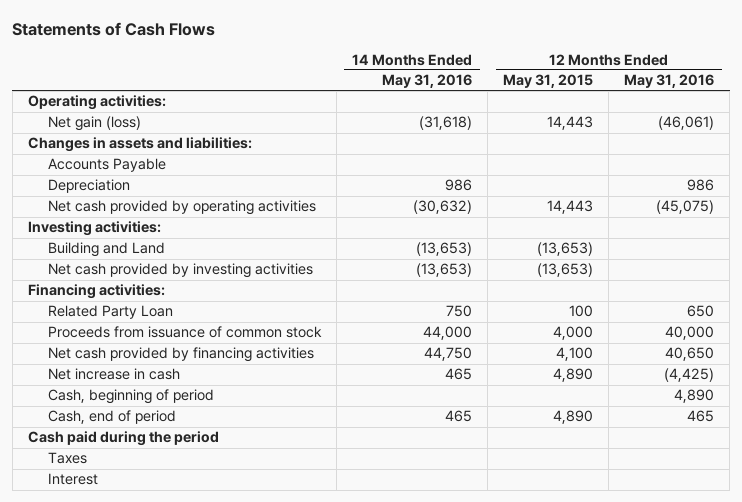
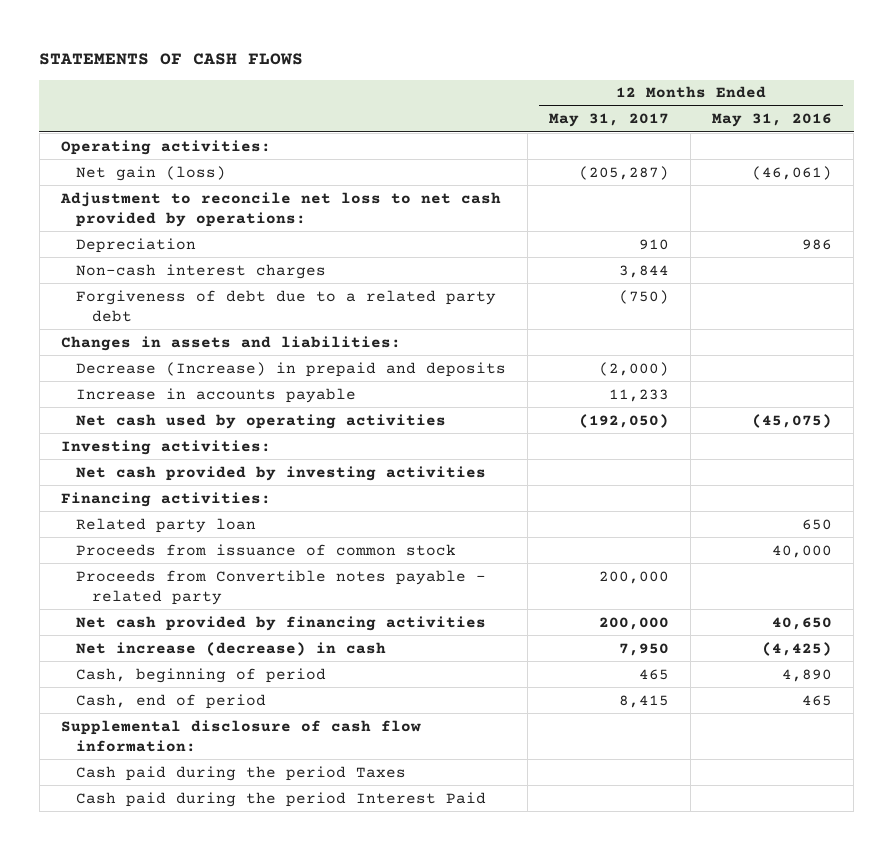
- Statements of Cash Flows
+ STATEMENTS OF CASH FLOWS
- | 14 Months Ended May 31, 2016 | 12 Months Ended May 31, 2015 | 12 Months Ended May 31, 2016
+ | 12 Months Ended May 31, 2017 | 12 Months Ended May 31, 2016
- Accounts Payable
+ Adjustment to reconcile net loss to net cash provided by operations:
- Net cash provided by operating activities | (30,632) | 14,443 | (45,075)
+ Non-cash interest charges | 3,844 |
+ Forgiveness of debt due to a related party debt | (750) |
moved down: Changes in assets and liabilities:
+ Decrease (Increase) in prepaid and deposits | (2,000) |
+ Increase in accounts payable | 11,233 |
+ Net cash used by operating activities | (192,050) | (45,075)
- Building and Land | (13,653) | (13,653) |
- Related Party Loan | 750 | 100 | 650
+ Related party loan | | 650
+ Proceeds from Convertible notes payable - related party | 200,000 |
- Net increase in cash | 465 | 4,890 | (4,425)
+ Net increase (decrease) in cash | 7,950 | (4,425)
- Cash paid during the period
- Taxes
- Interest
+ Supplemental disclosure of cash flow information:
+ Cash paid during the period Taxes
+ Cash paid during the period Interest Paid

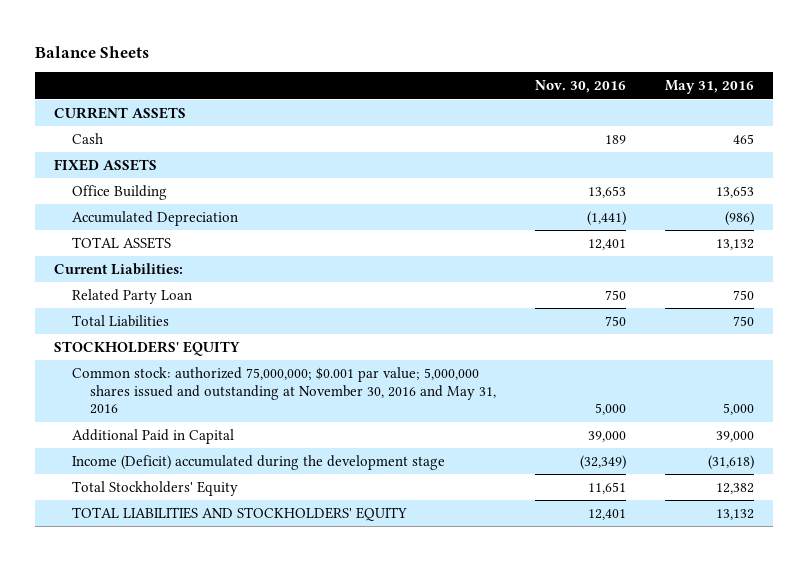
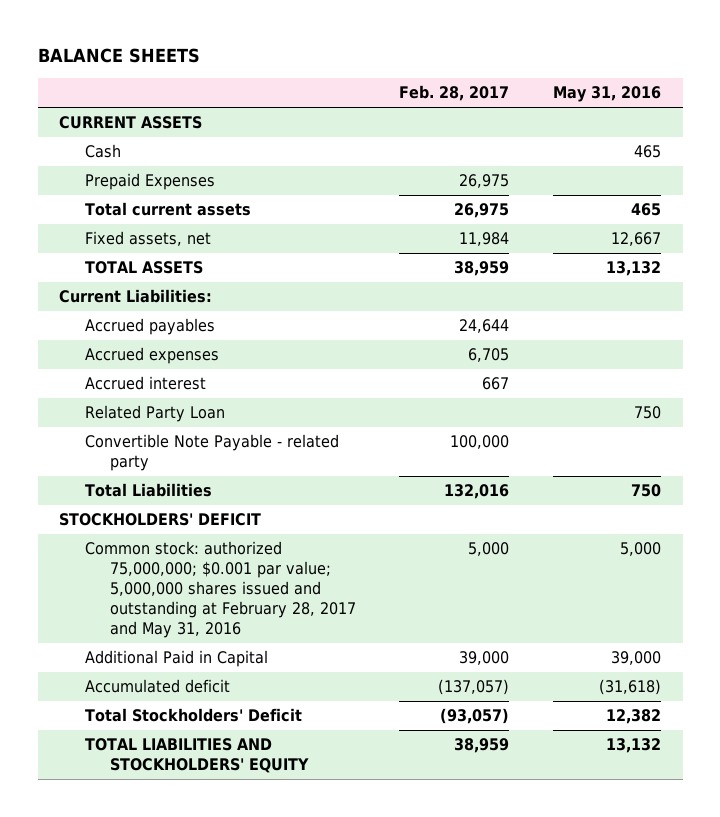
- Balance Sheets
+ BALANCE SHEETS
- | Nov. 30, 2016 | May 31, 2016
+ | Feb. 28, 2017 | May 31, 2016
- FIXED ASSETS
- Office Building | 13,653 | 13,653
- Accumulated Depreciation | (1,441) | (986)
+ Prepaid Expenses | 26,975 |
+ Total current assets | 26,975 | 465
+ Fixed assets, net | 11,984 | 12,667
+ Accrued payables | 24,644 |
+ Accrued expenses | 6,705 |
+ Accrued interest | 667 |
+ Convertible Note Payable - related party | 100,000 |
- STOCKHOLDERS' EQUITY
- Common stock: authorized 75,000,000; $0.001 par value; 5,000,000 shares issued and outstanding at November 30, 2016 and May 31, 2016 | 5,000 | 5,000
+ STOCKHOLDERS' DEFICIT
+ Common stock: authorized 75,000,000; $0.001 par value; 5,000,000 shares issued and outstanding at February 28, 2017 and May 31, 2016 | 5,000 | 5,000
- Income (Deficit) accumulated during the development stage | (32,349) | (31,618)
- Total Stockholders' Equity | 11,651 | 12,382
+ Accumulated deficit | (137,057) | (31,618)
+ Total Stockholders' Deficit | (93,057) | 12,382

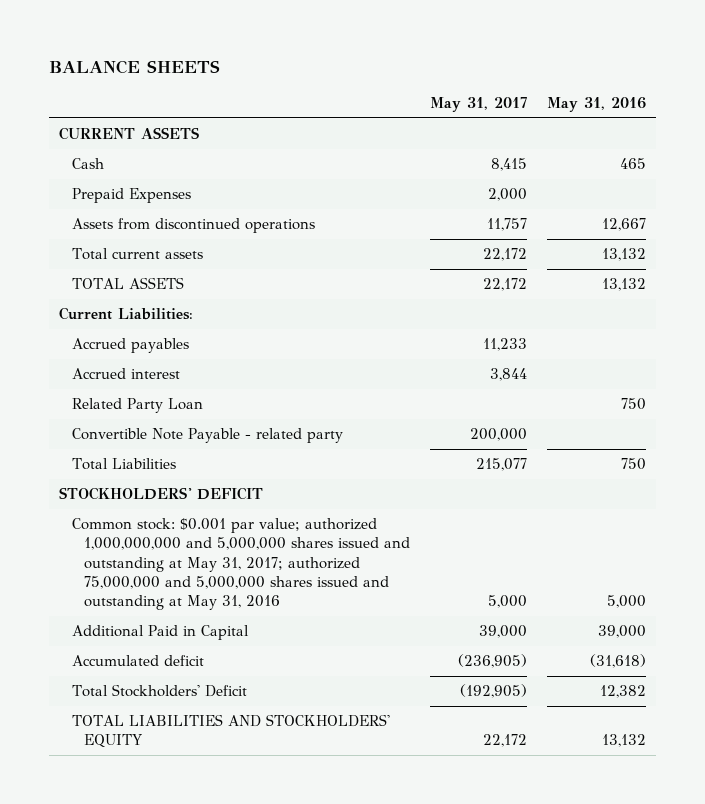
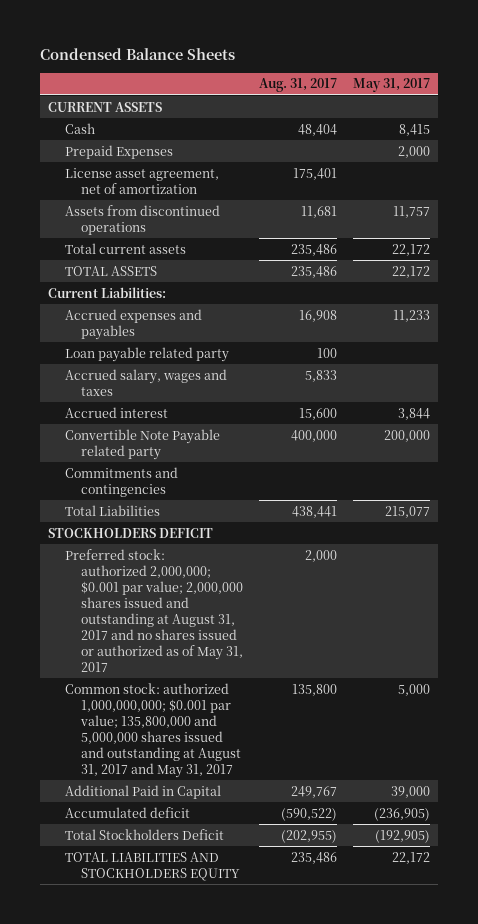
- BALANCE SHEETS
+ Condensed Balance Sheets
- | May 31, 2017 | May 31, 2016
+ | Aug. 31, 2017 | May 31, 2017
+ License asset agreement, net of amortization | 175,401 |
- Accrued payables | 11,233 |
+ Accrued expenses and payables | 16,908 | 11,233
+ Loan payable related party | 100 |
+ Accrued salary, wages and taxes | 5,833 |
- Related Party Loan | | 750
- Convertible Note Payable - related party | 200,000 |
+ Convertible Note Payable related party | 400,000 | 200,000
+ Commitments and contingencies
- STOCKHOLDERS' DEFICIT
- Common stock: $0.001 par value; authorized 1,000,000,000 and 5,000,000 shares issued and outstanding at May 31, 2017; authorized 75,000,000 and 5,000,000 shares issued and outstanding at May 31, 2016 | 5,000 | 5,000
+ STOCKHOLDERS DEFICIT
+ Preferred stock: authorized 2,000,000; $0.001 par value; 2,000,000 shares issued and outstanding at August 31, 2017 and no shares issued or authorized as of May 31, 2017 | 2,000 |
+ Common stock: authorized 1,000,000,000; $0.001 par value; 135,800,000 and 5,000,000 shares issued and outstanding at August 31, 2017 and May 31, 2017 | 135,800 | 5,000
- Total Stockholders' Deficit | (192,905) | 12,382
- TOTAL LIABILITIES AND STOCKHOLDERS' EQUITY | 22,172 | 13,132
+ Total Stockholders Deficit | (202,955) | (192,905)
+ TOTAL LIABILITIES AND STOCKHOLDERS EQUITY | 235,486 | 22,172

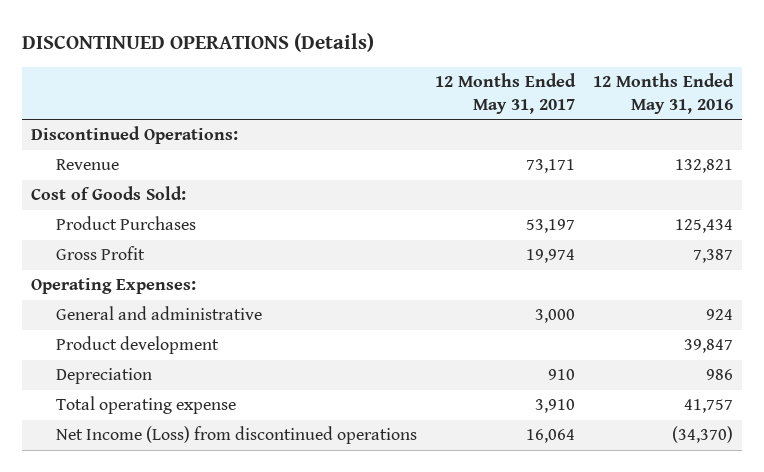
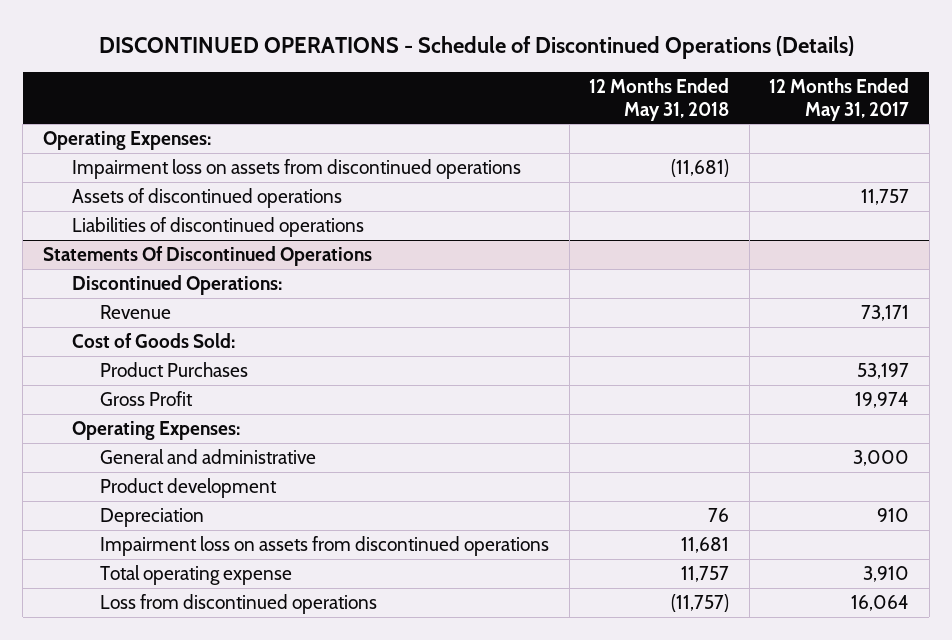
- DISCONTINUED OPERATIONS (Details)
+ DISCONTINUED OPERATIONS - Schedule of Discontinued Operations (Details)
- | 12 Months Ended May 31, 2017 | 12 Months Ended May 31, 2016
+ | 12 Months Ended May 31, 2018 | 12 Months Ended May 31, 2017
+ Operating Expenses:
+ Impairment loss on assets from discontinued operations | (11,681) |
+ Assets of discontinued operations | | 11,757
+ Liabilities of discontinued operations
+ Statements Of Discontinued Operations
+ Impairment loss on assets from discontinued operations | 11,681 |
- Net Income (Loss) from discontinued operations | 16,064 | (34,370)
+ Loss from discontinued operations | (11,757) | 16,064

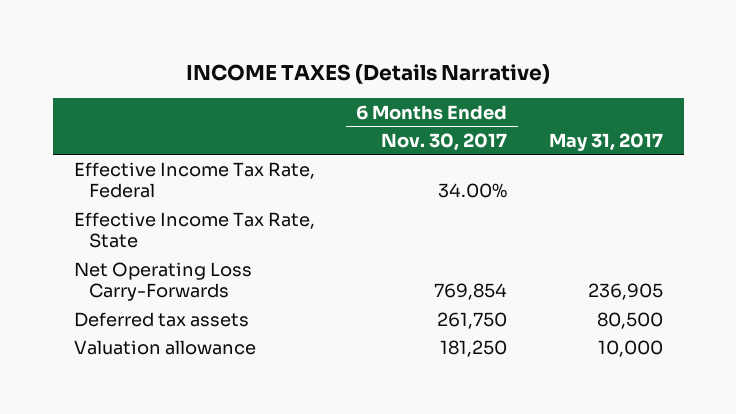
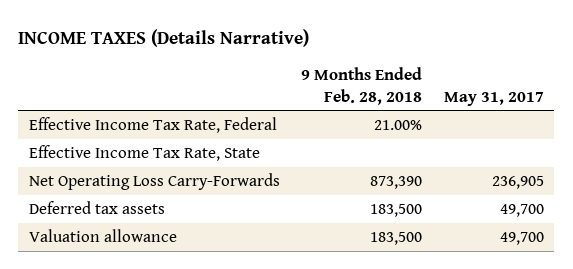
- | 6 Months Ended Nov. 30, 2017 | May 31, 2017
+ | 9 Months Ended Feb. 28, 2018 | May 31, 2017
- Deferred tax assets | 261,750 | 80,500
- Valuation allowance | 181,250 | 10,000
+ Deferred tax assets | 183,500 | 49,700
+ Valuation allowance | 183,500 | 49,700

